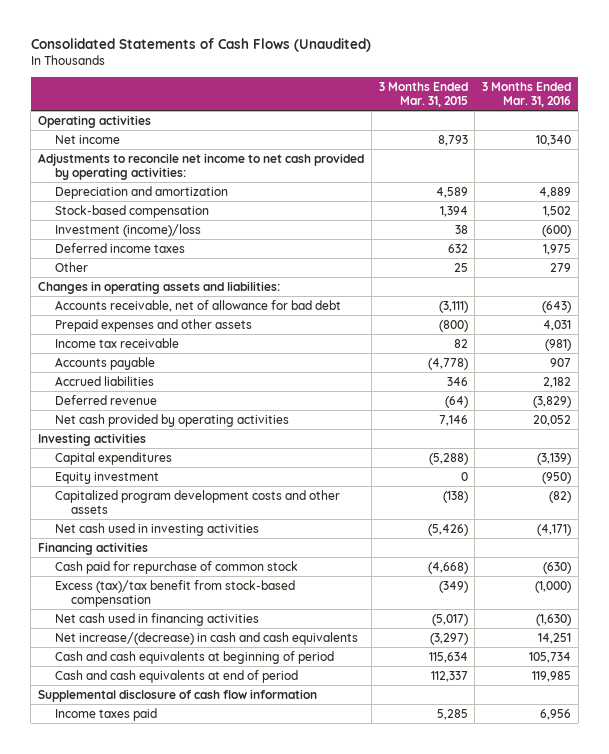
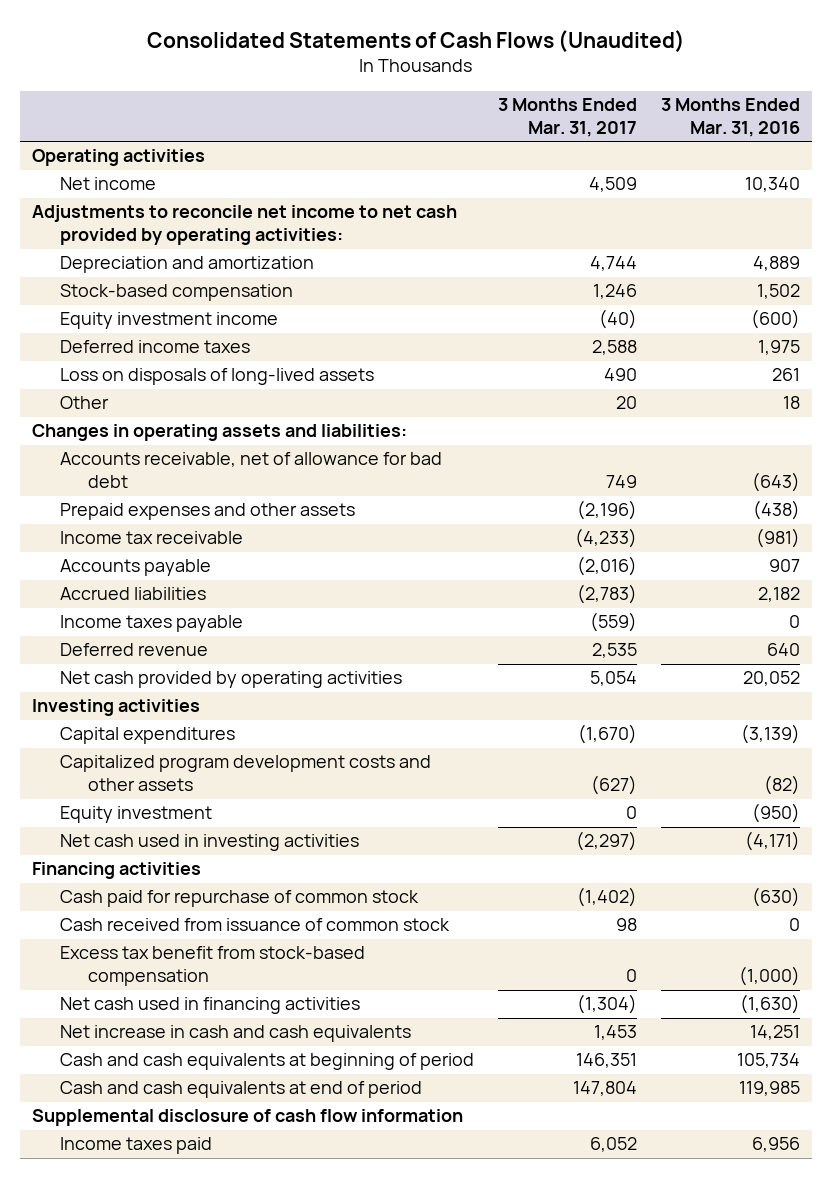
- | 3 Months Ended Mar. 31, 2015 | 3 Months Ended Mar. 31, 2016
+ | 3 Months Ended Mar. 31, 2017 | 3 Months Ended Mar. 31, 2016
- Investment (income)/loss | 38 | (600)
+ Equity investment income | (40) | (600)
- Other | 25 | 279
+ Loss on disposals of long-lived assets | 490 | 261
+ Other | 20 | 18
- Prepaid expenses and other assets | (800) | 4,031
+ Prepaid expenses and other assets | (2,196) | (438)
- Deferred revenue | (64) | (3,829)
+ Income taxes payable | (559) | 0
+ Deferred revenue | 2,535 | 640
moved down: Equity investment | 0 | (950)
- Excess (tax)/tax benefit from stock-based compensation | (349) | (1,000)
+ Cash received from issuance of common stock | 98 | 0
+ Excess tax benefit from stock-based compensation | 0 | (1,000)
- Net increase/(decrease) in cash and cash equivalents | (3,297) | 14,251
+ Net increase in cash and cash equivalents | 1,453 | 14,251

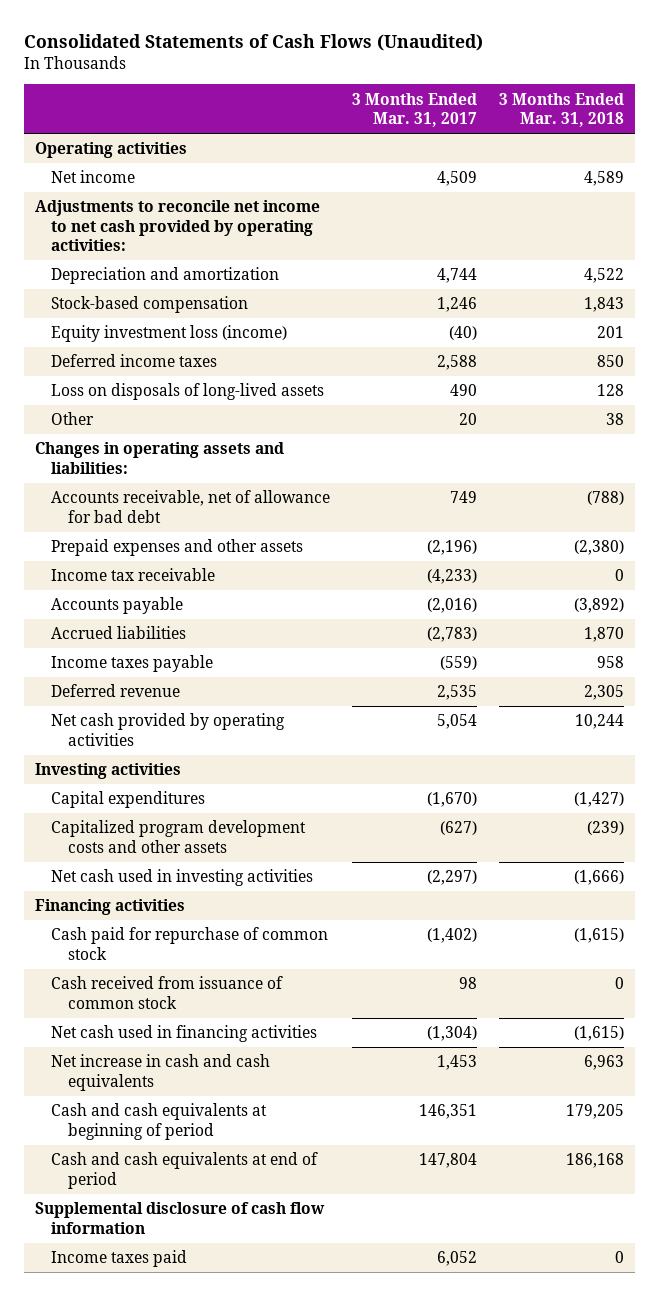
- | 3 Months Ended Mar. 31, 2017 | 3 Months Ended Mar. 31, 2016
+ | 3 Months Ended Mar. 31, 2017 | 3 Months Ended Mar. 31, 2018
- Equity investment income | (40) | (600)
+ Equity investment loss (income) | (40) | 201
- Equity investment | 0 | (950)
- Excess tax benefit from stock-based compensation | 0 | (1,000)

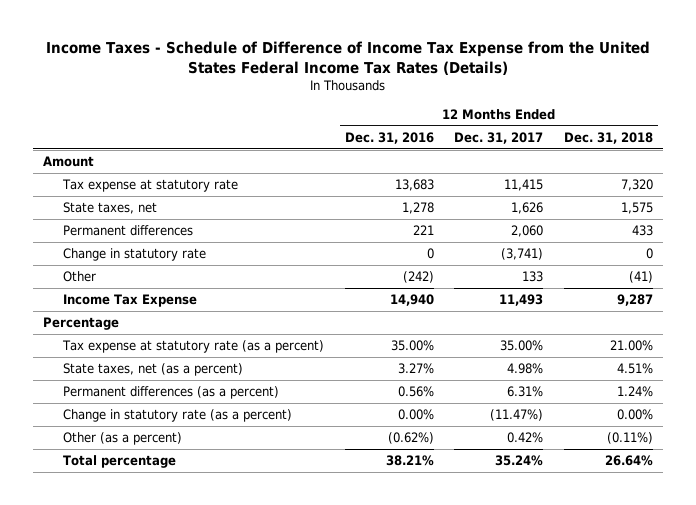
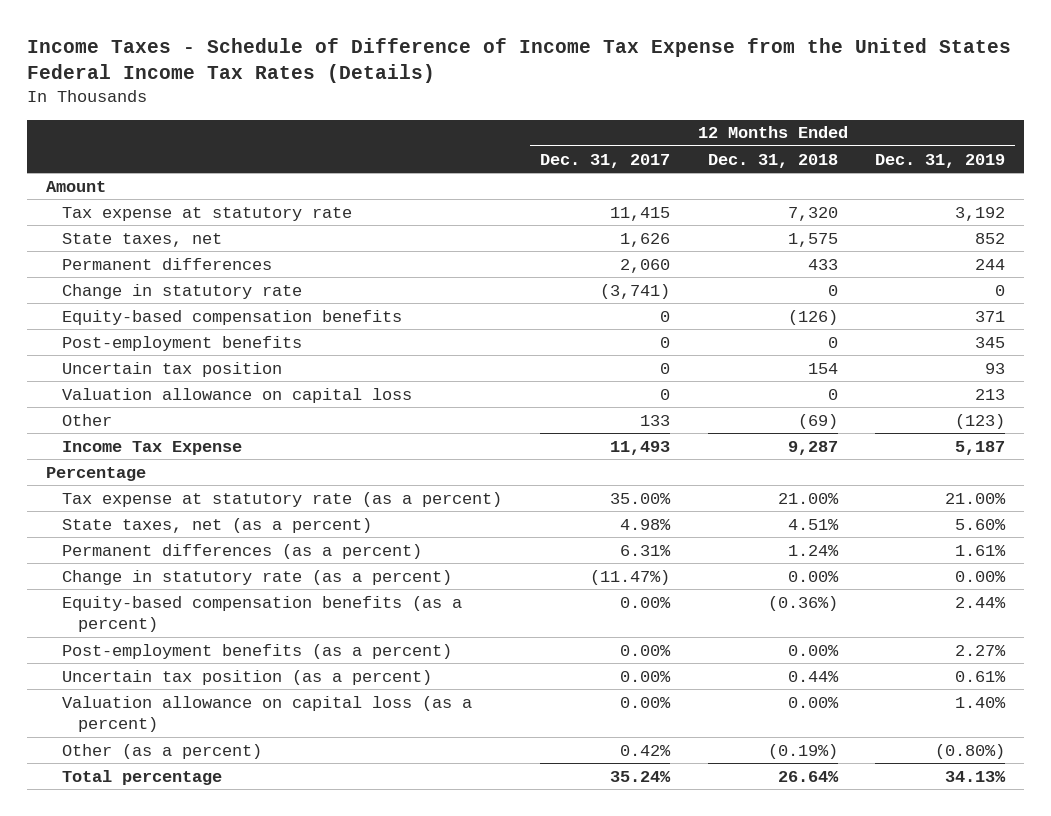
- | 12 Months Ended Dec. 31, 2016 | 12 Months Ended Dec. 31, 2017 | 12 Months Ended Dec. 31, 2018
+ | 12 Months Ended Dec. 31, 2017 | 12 Months Ended Dec. 31, 2018 | 12 Months Ended Dec. 31, 2019
- Other | (242) | 133 | (41)
+ Equity-based compensation benefits | 0 | (126) | 371
+ Post-employment benefits | 0 | 0 | 345
+ Uncertain tax position | 0 | 154 | 93
+ Valuation allowance on capital loss | 0 | 0 | 213
+ Other | 133 | (69) | (123)
- Other (as a percent) | (0.62%) | 0.42% | (0.11%)
+ Equity-based compensation benefits (as a percent) | 0.00% | (0.36%) | 2.44%
+ Post-employment benefits (as a percent) | 0.00% | 0.00% | 2.27%
+ Uncertain tax position (as a percent) | 0.00% | 0.44% | 0.61%
+ Valuation allowance on capital loss (as a percent) | 0.00% | 0.00% | 1.40%
+ Other (as a percent) | 0.42% | (0.19%) | (0.80%)

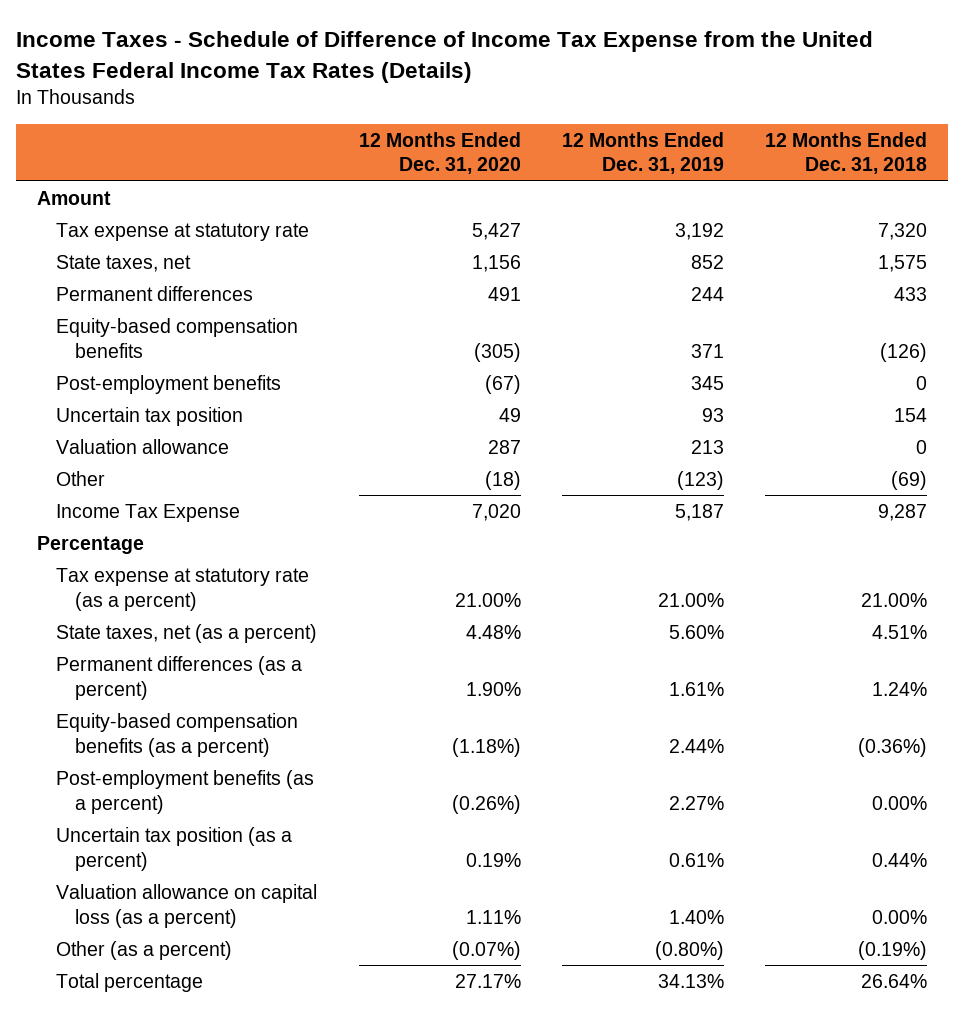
- | 12 Months Ended Dec. 31, 2017 | 12 Months Ended Dec. 31, 2018 | 12 Months Ended Dec. 31, 2019
+ | 12 Months Ended Dec. 31, 2020 | 12 Months Ended Dec. 31, 2019 | 12 Months Ended Dec. 31, 2018
- Change in statutory rate | (3,741) | 0 | 0
- Valuation allowance on capital loss | 0 | 0 | 213
+ Valuation allowance | 287 | 213 | 0
- Change in statutory rate (as a percent) | (11.47%) | 0.00% | 0.00%

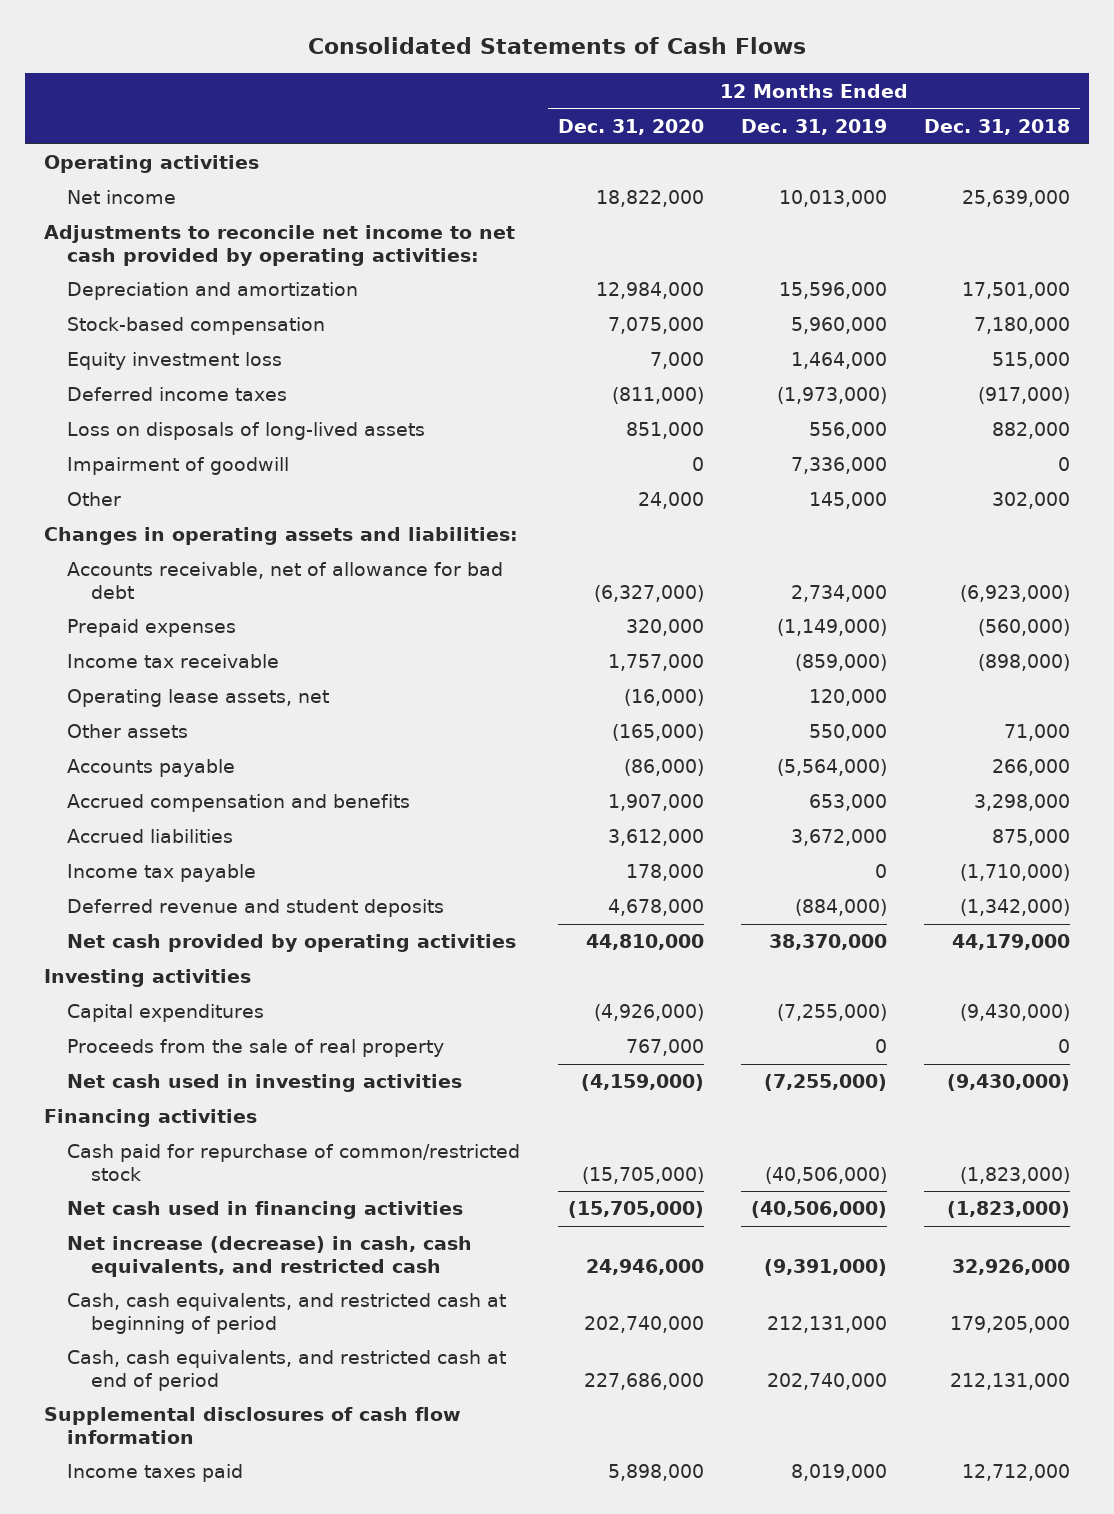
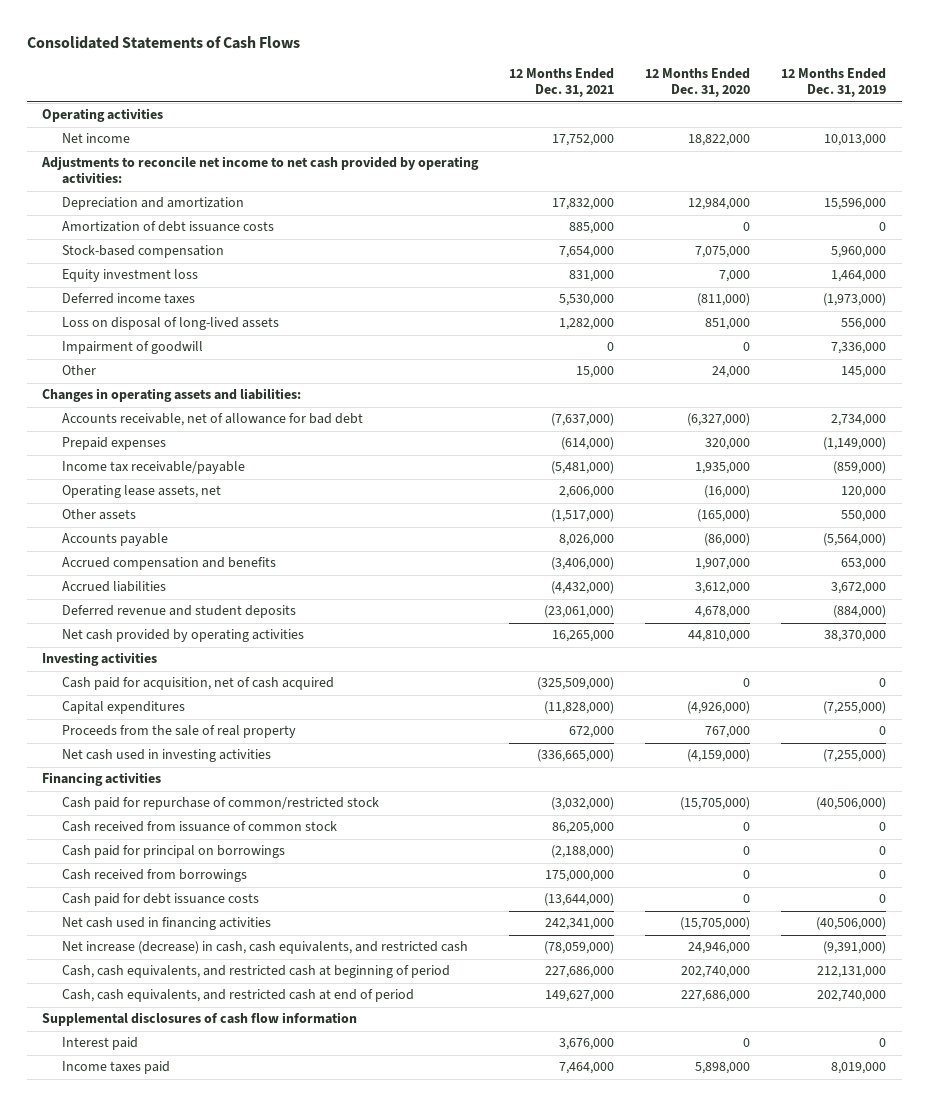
- | 12 Months Ended Dec. 31, 2020 | 12 Months Ended Dec. 31, 2019 | 12 Months Ended Dec. 31, 2018
+ | 12 Months Ended Dec. 31, 2021 | 12 Months Ended Dec. 31, 2020 | 12 Months Ended Dec. 31, 2019
+ Amortization of debt issuance costs | 885,000 | 0 | 0
- Loss on disposals of long-lived assets | 851,000 | 556,000 | 882,000
+ Loss on disposal of long-lived assets | 1,282,000 | 851,000 | 556,000
- Income tax receivable | 1,757,000 | (859,000) | (898,000)
+ Income tax receivable/payable | (5,481,000) | 1,935,000 | (859,000)
- Income tax payable | 178,000 | 0 | (1,710,000)
+ Cash paid for acquisition, net of cash acquired | (325,509,000) | 0 | 0
+ Cash received from issuance of common stock | 86,205,000 | 0 | 0
+ Cash paid for principal on borrowings | (2,188,000) | 0 | 0
+ Cash received from borrowings | 175,000,000 | 0 | 0
+ Cash paid for debt issuance costs | (13,644,000) | 0 | 0
+ Interest paid | 3,676,000 | 0 | 0

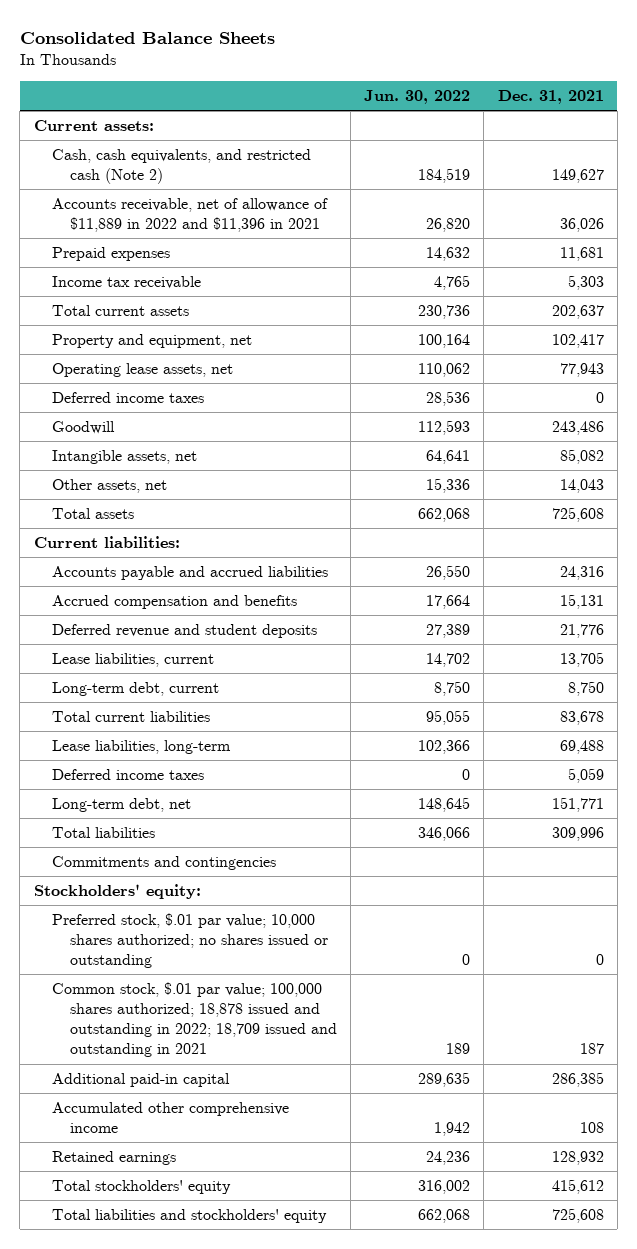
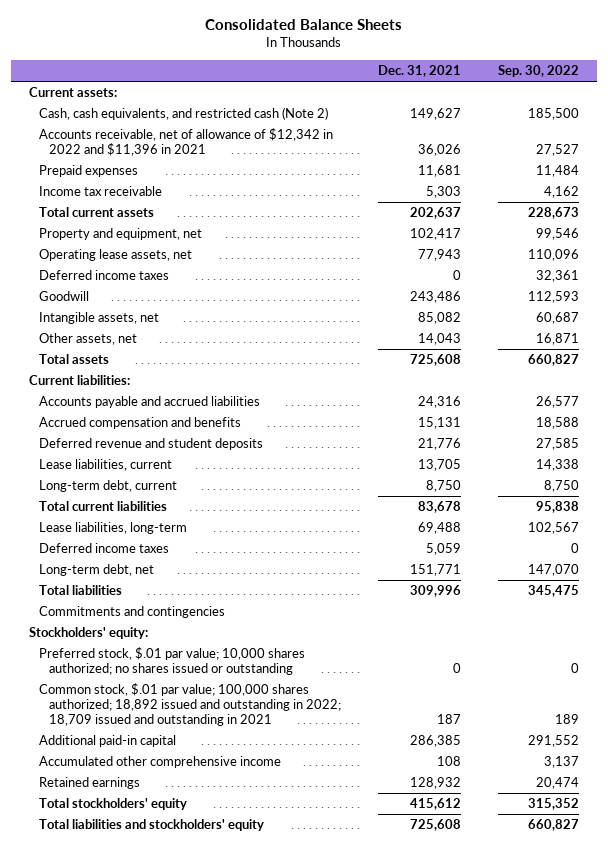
- | Jun. 30, 2022 | Dec. 31, 2021
+ | Dec. 31, 2021 | Sep. 30, 2022
- Accounts receivable, net of allowance of $11,889 in 2022 and $11,396 in 2021 | 26,820 | 36,026
+ Accounts receivable, net of allowance of $12,342 in 2022 and $11,396 in 2021 | 36,026 | 27,527
- Common stock, $.01 par value; 100,000 shares authorized; 18,878 issued and outstanding in 2022; 18,709 issued and outstanding in 2021 | 189 | 187
+ Common stock, $.01 par value; 100,000 shares authorized; 18,892 issued and outstanding in 2022; 18,709 issued and outstanding in 2021 | 187 | 189

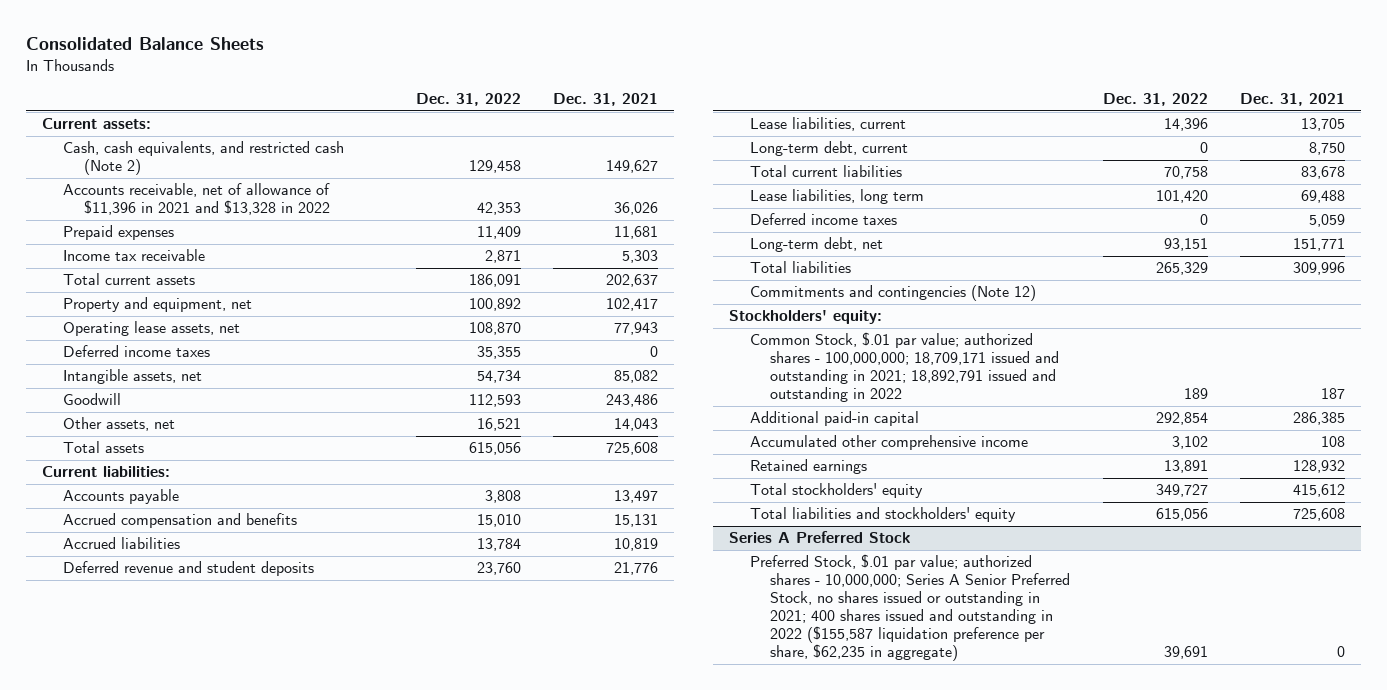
- | Dec. 31, 2021 | Sep. 30, 2022
+ | Dec. 31, 2022 | Dec. 31, 2021
- Accounts receivable, net of allowance of $12,342 in 2022 and $11,396 in 2021 | 36,026 | 27,527
+ Accounts receivable, net of allowance of $11,396 in 2021 and $13,328 in 2022 | 42,353 | 36,026
moved down: Goodwill | 112,593 | 243,486
- Accounts payable and accrued liabilities | 24,316 | 26,577
+ Accounts payable | 3,808 | 13,497
+ Accrued liabilities | 13,784 | 10,819
- Lease liabilities, long-term | 69,488 | 102,567
+ Lease liabilities, long term | 101,420 | 69,488
- Commitments and contingencies
+ Commitments and contingencies (Note 12)
- Preferred stock, $.01 par value; 10,000 shares authorized; no shares issued or outstanding | 0 | 0
- Common stock, $.01 par value; 100,000 shares authorized; 18,892 issued and outstanding in 2022; 18,709 issued and outstanding in 2021 | 187 | 189
+ Common Stock, $.01 par value; authorized shares - 100,000,000; 18,709,171 issued and outstanding in 2021; 18,892,791 issued and outstanding in 2022 | 189 | 187
+ Series A Preferred Stock
+ Preferred Stock, $.01 par value; authorized shares - 10,000,000; Series A Senior Preferred Stock, no shares issued or outstanding in 2021; 400 shares issued and outstanding in 2022 ($155,587 liquidation preference per share, $62,235 in aggregate) | 39,691 | 0

